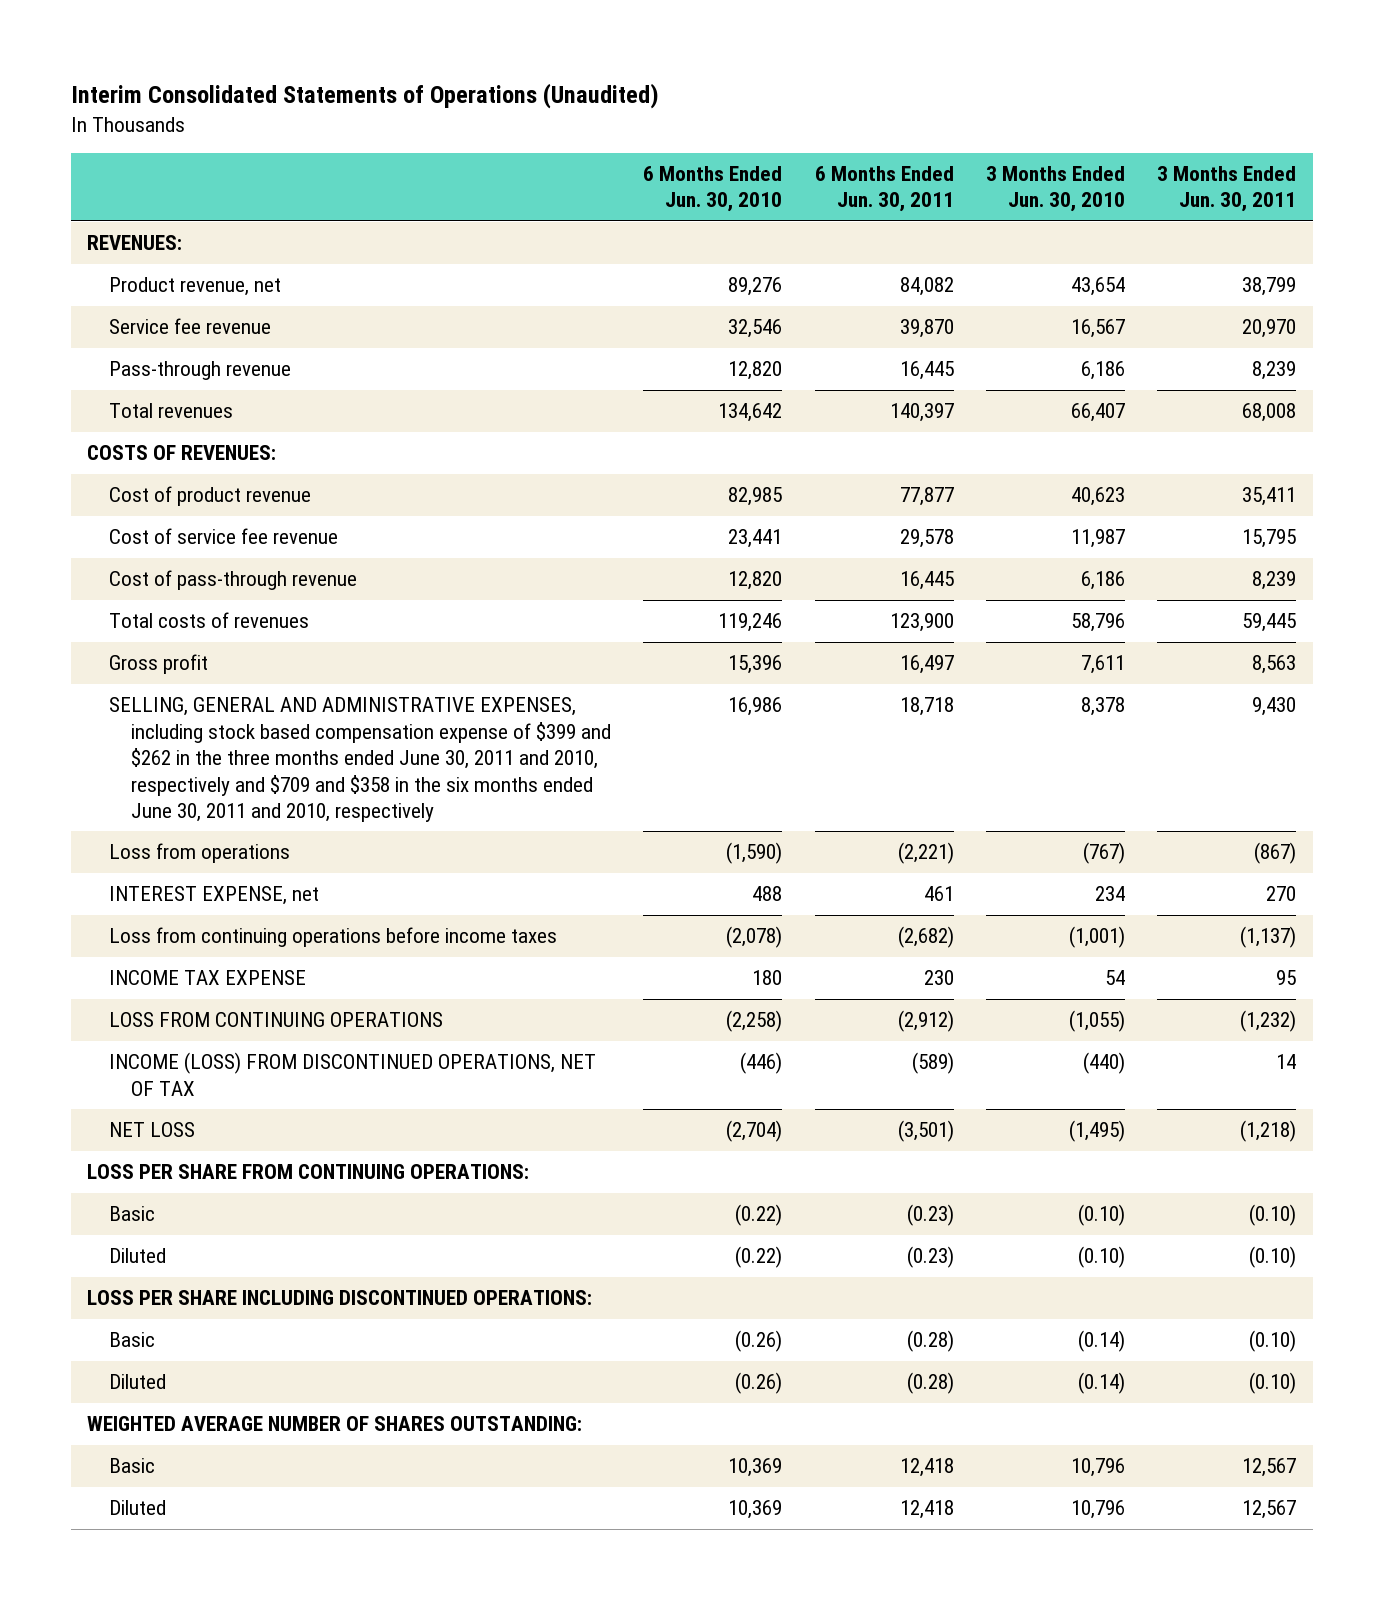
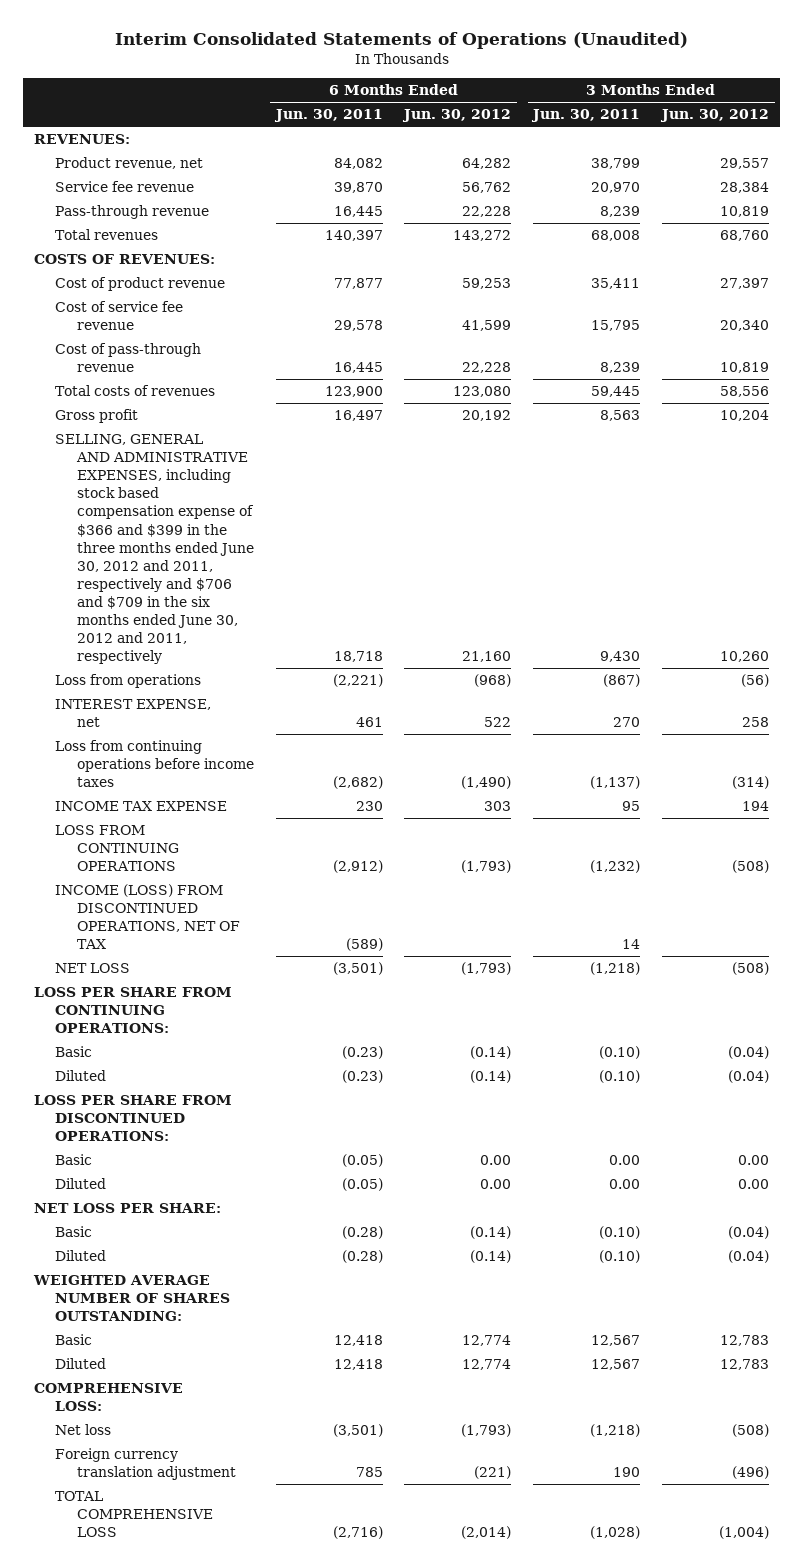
- | 6 Months Ended Jun. 30, 2010 | 6 Months Ended Jun. 30, 2011 | 3 Months Ended Jun. 30, 2010 | 3 Months Ended Jun. 30, 2011
+ | 6 Months Ended Jun. 30, 2011 | 6 Months Ended Jun. 30, 2012 | 3 Months Ended Jun. 30, 2011 | 3 Months Ended Jun. 30, 2012
- SELLING, GENERAL AND ADMINISTRATIVE EXPENSES, including stock based compensation expense of $399 and $262 in the three months ended June 30, 2011 and 2010, respectively and $709 and $358 in the six months ended June 30, 2011 and 2010, respectively | 16,986 | 18,718 | 8,378 | 9,430
+ SELLING, GENERAL AND ADMINISTRATIVE EXPENSES, including stock based compensation expense of $366 and $399 in the three months ended June 30, 2012 and 2011, respectively and $706 and $709 in the six months ended June 30, 2012 and 2011, respectively | 18,718 | 21,160 | 9,430 | 10,260
- LOSS PER SHARE INCLUDING DISCONTINUED OPERATIONS:
+ LOSS PER SHARE FROM DISCONTINUED OPERATIONS:
+ Basic | (0.05) | 0.00 | 0.00 | 0.00
+ Diluted | (0.05) | 0.00 | 0.00 | 0.00
+ NET LOSS PER SHARE:
+ COMPREHENSIVE LOSS:
+ Net loss | (3,501) | (1,793) | (1,218) | (508)
+ Foreign currency translation adjustment | 785 | (221) | 190 | (496)
+ TOTAL COMPREHENSIVE LOSS | (2,716) | (2,014) | (1,028) | (1,004)

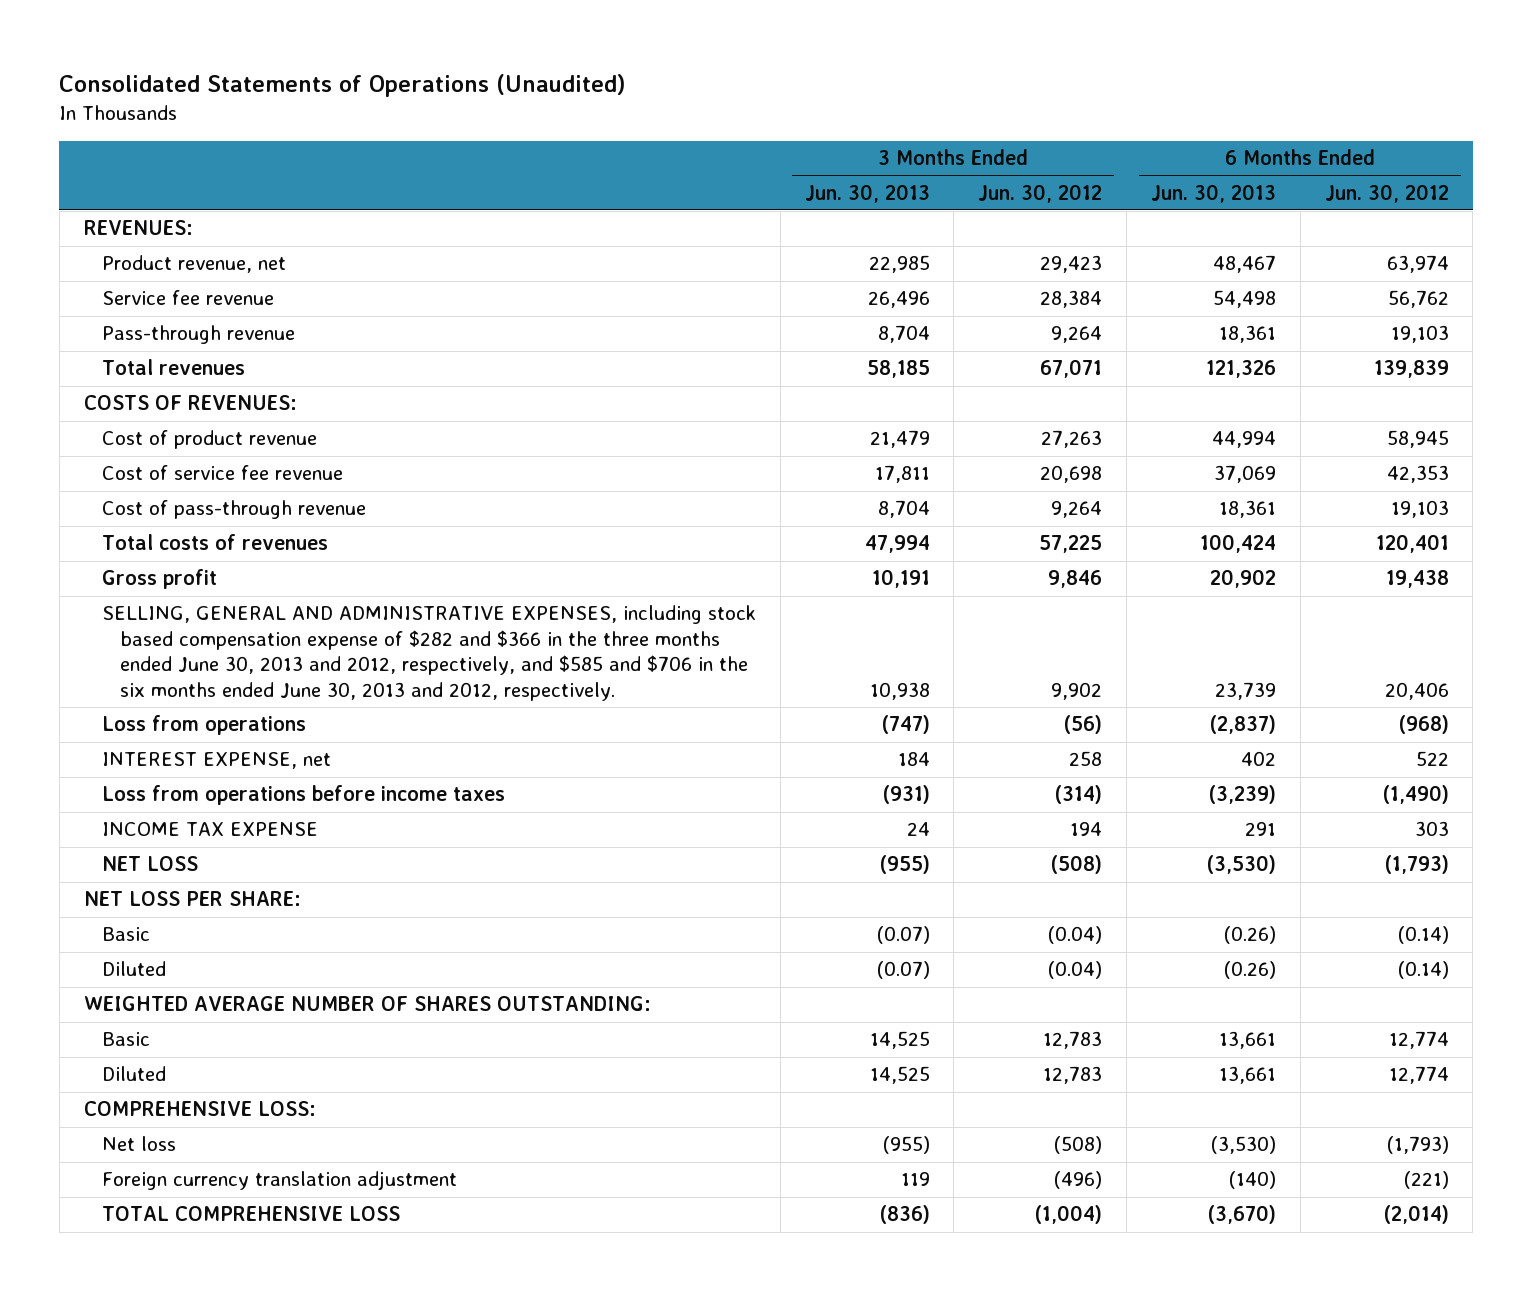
- Interim Consolidated Statements of Operations (Unaudited)
+ Consolidated Statements of Operations (Unaudited)
- | 6 Months Ended Jun. 30, 2011 | 6 Months Ended Jun. 30, 2012 | 3 Months Ended Jun. 30, 2011 | 3 Months Ended Jun. 30, 2012
+ | 3 Months Ended Jun. 30, 2013 | 3 Months Ended Jun. 30, 2012 | 6 Months Ended Jun. 30, 2013 | 6 Months Ended Jun. 30, 2012
- Product revenue, net | 84,082 | 64,282 | 38,799 | 29,557
+ Product revenue, net | 22,985 | 29,423 | 48,467 | 63,974
- Pass-through revenue | 16,445 | 22,228 | 8,239 | 10,819
- Total revenues | 140,397 | 143,272 | 68,008 | 68,760
+ Pass-through revenue | 8,704 | 9,264 | 18,361 | 19,103
+ Total revenues | 58,185 | 67,071 | 121,326 | 139,839
- Cost of product revenue | 77,877 | 59,253 | 35,411 | 27,397
- Cost of service fee revenue | 29,578 | 41,599 | 15,795 | 20,340
- Cost of pass-through revenue | 16,445 | 22,228 | 8,239 | 10,819
- Total costs of revenues | 123,900 | 123,080 | 59,445 | 58,556
- Gross profit | 16,497 | 20,192 | 8,563 | 10,204
- SELLING, GENERAL AND ADMINISTRATIVE EXPENSES, including stock based compensation expense of $366 and $399 in the three months ended June 30, 2012 and 2011, respectively and $706 and $709 in the six months ended June 30, 2012 and 2011, respectively | 18,718 | 21,160 | 9,430 | 10,260
+ Cost of product revenue | 21,479 | 27,263 | 44,994 | 58,945
+ Cost of service fee revenue | 17,811 | 20,698 | 37,069 | 42,353
+ Cost of pass-through revenue | 8,704 | 9,264 | 18,361 | 19,103
+ Total costs of revenues | 47,994 | 57,225 | 100,424 | 120,401
+ Gross profit | 10,191 | 9,846 | 20,902 | 19,438
+ SELLING, GENERAL AND ADMINISTRATIVE EXPENSES, including stock based compensation expense of $282 and $366 in the three months ended June 30, 2013 and 2012, respectively, and $585 and $706 in the six months ended June 30, 2013 and 2012, respectively. | 10,938 | 9,902 | 23,739 | 20,406
- Loss from continuing operations before income taxes | (2,682) | (1,490) | (1,137) | (314)
+ Loss from operations before income taxes | (931) | (314) | (3,239) | (1,490)
- LOSS FROM CONTINUING OPERATIONS | (2,912) | (1,793) | (1,232) | (508)
- INCOME (LOSS) FROM DISCONTINUED OPERATIONS, NET OF TAX | (589) | | 14 |
- LOSS PER SHARE FROM CONTINUING OPERATIONS:
- Basic | (0.23) | (0.14) | (0.10) | (0.04)
- Diluted | (0.23) | (0.14) | (0.10) | (0.04)
- LOSS PER SHARE FROM DISCONTINUED OPERATIONS:
- Basic | (0.05) | 0.00 | 0.00 | 0.00
- Diluted | (0.05) | 0.00 | 0.00 | 0.00

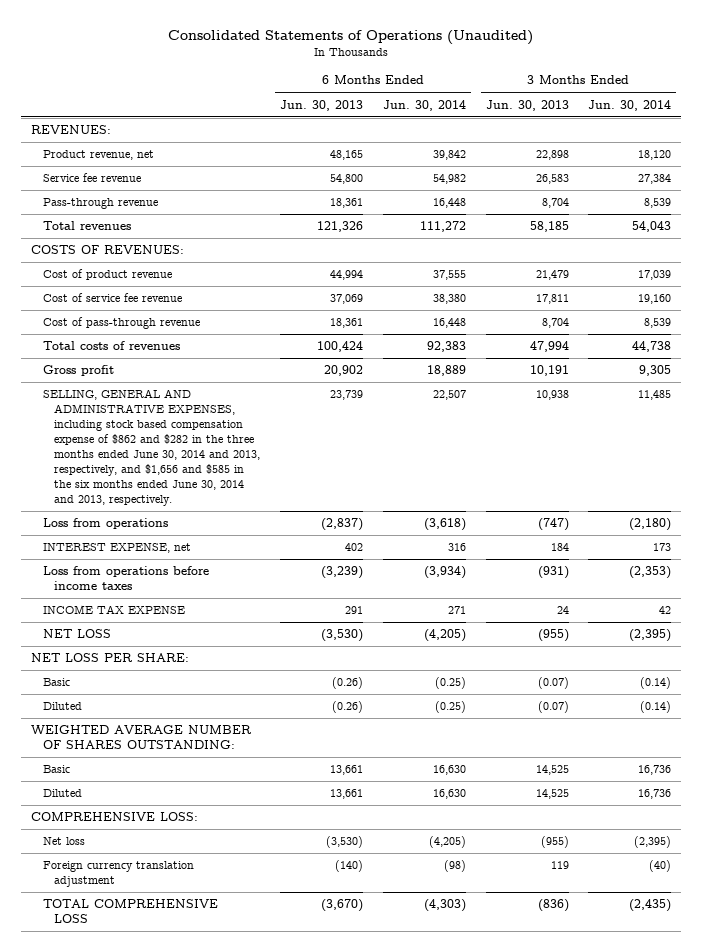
- | 3 Months Ended Jun. 30, 2013 | 3 Months Ended Jun. 30, 2012 | 6 Months Ended Jun. 30, 2013 | 6 Months Ended Jun. 30, 2012
+ | 6 Months Ended Jun. 30, 2013 | 6 Months Ended Jun. 30, 2014 | 3 Months Ended Jun. 30, 2013 | 3 Months Ended Jun. 30, 2014
- Product revenue, net | 22,985 | 29,423 | 48,467 | 63,974
- Service fee revenue | 26,496 | 28,384 | 54,498 | 56,762
+ Product revenue, net | 48,165 | 39,842 | 22,898 | 18,120
+ Service fee revenue | 54,800 | 54,982 | 26,583 | 27,384
- SELLING, GENERAL AND ADMINISTRATIVE EXPENSES, including stock based compensation expense of $282 and $366 in the three months ended June 30, 2013 and 2012, respectively, and $585 and $706 in the six months ended June 30, 2013 and 2012, respectively. | 10,938 | 9,902 | 23,739 | 20,406
+ SELLING, GENERAL AND ADMINISTRATIVE EXPENSES, including stock based compensation expense of $862 and $282 in the three months ended June 30, 2014 and 2013, respectively, and $1,656 and $585 in the six months ended June 30, 2014 and 2013, respectively. | 23,739 | 22,507 | 10,938 | 11,485

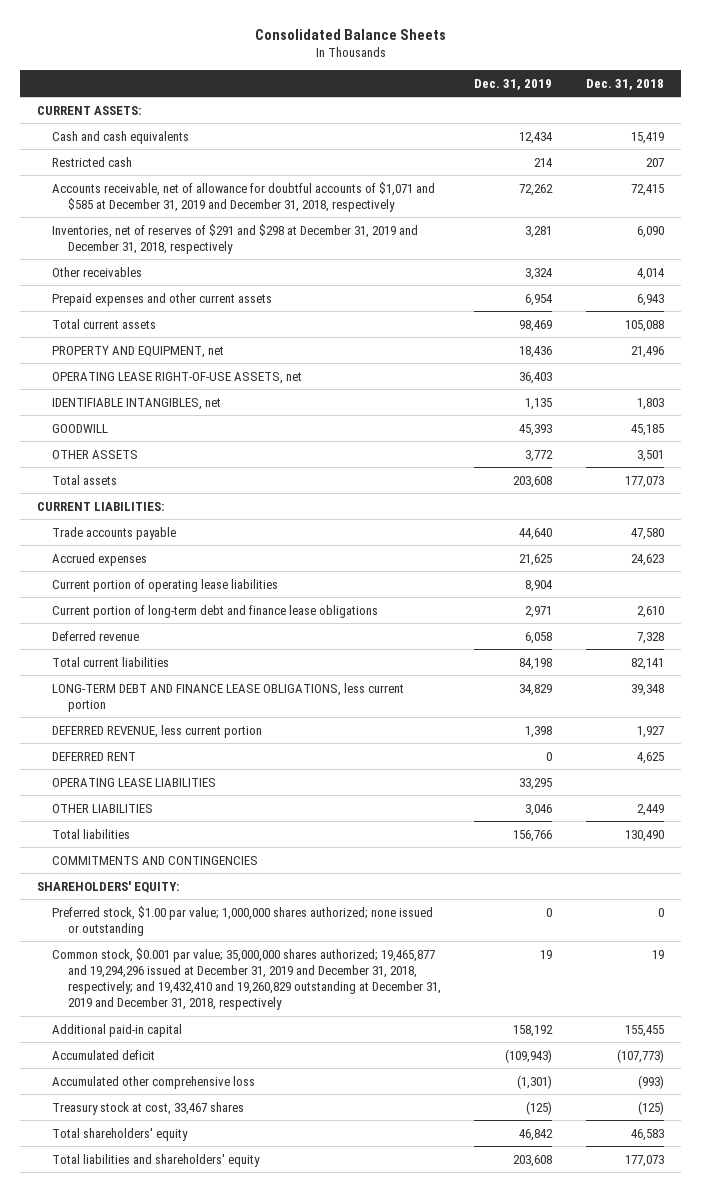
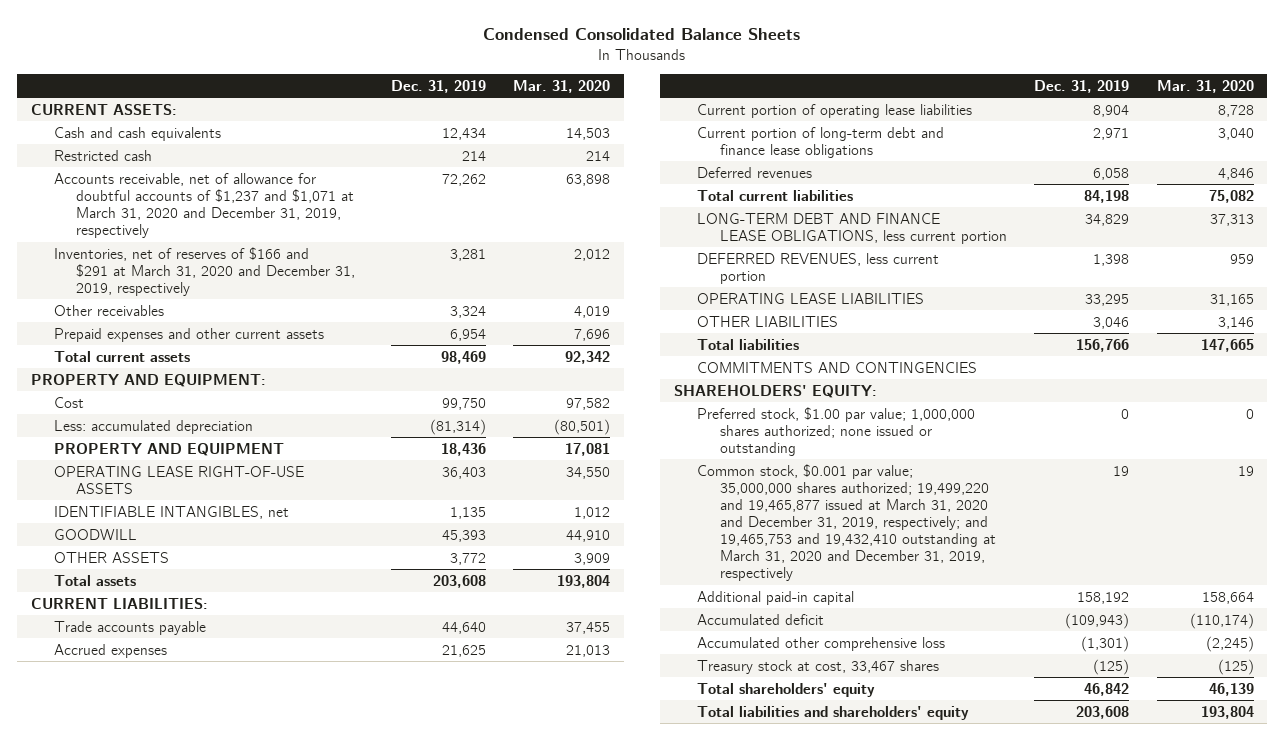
- Consolidated Balance Sheets
+ Condensed Consolidated Balance Sheets
- | Dec. 31, 2019 | Dec. 31, 2018
+ | Dec. 31, 2019 | Mar. 31, 2020
- Accounts receivable, net of allowance for doubtful accounts of $1,071 and $585 at December 31, 2019 and December 31, 2018, respectively | 72,262 | 72,415
- Inventories, net of reserves of $291 and $298 at December 31, 2019 and December 31, 2018, respectively | 3,281 | 6,090
+ Accounts receivable, net of allowance for doubtful accounts of $1,237 and $1,071 at March 31, 2020 and December 31, 2019, respectively | 72,262 | 63,898
+ Inventories, net of reserves of $166 and $291 at March 31, 2020 and December 31, 2019, respectively | 3,281 | 2,012
- PROPERTY AND EQUIPMENT, net | 18,436 | 21,496
- OPERATING LEASE RIGHT-OF-USE ASSETS, net | 36,403 |
+ PROPERTY AND EQUIPMENT:
+ Cost | 99,750 | 97,582
+ Less: accumulated depreciation | (81,314) | (80,501)
+ PROPERTY AND EQUIPMENT | 18,436 | 17,081
+ OPERATING LEASE RIGHT-OF-USE ASSETS | 36,403 | 34,550
- Deferred revenue | 6,058 | 7,328
+ Deferred revenues | 6,058 | 4,846
- DEFERRED REVENUE, less current portion | 1,398 | 1,927
- DEFERRED RENT | 0 | 4,625
+ DEFERRED REVENUES, less current portion | 1,398 | 959
- Common stock, $0.001 par value; 35,000,000 shares authorized; 19,465,877 and 19,294,296 issued at December 31, 2019 and December 31, 2018, respectively; and 19,432,410 and 19,260,829 outstanding at December 31, 2019 and December 31, 2018, respectively | 19 | 19
+ Common stock, $0.001 par value; 35,000,000 shares authorized; 19,499,220 and 19,465,877 issued at March 31, 2020 and December 31, 2019, respectively; and 19,465,753 and 19,432,410 outstanding at March 31, 2020 and December 31, 2019, respectively | 19 | 19

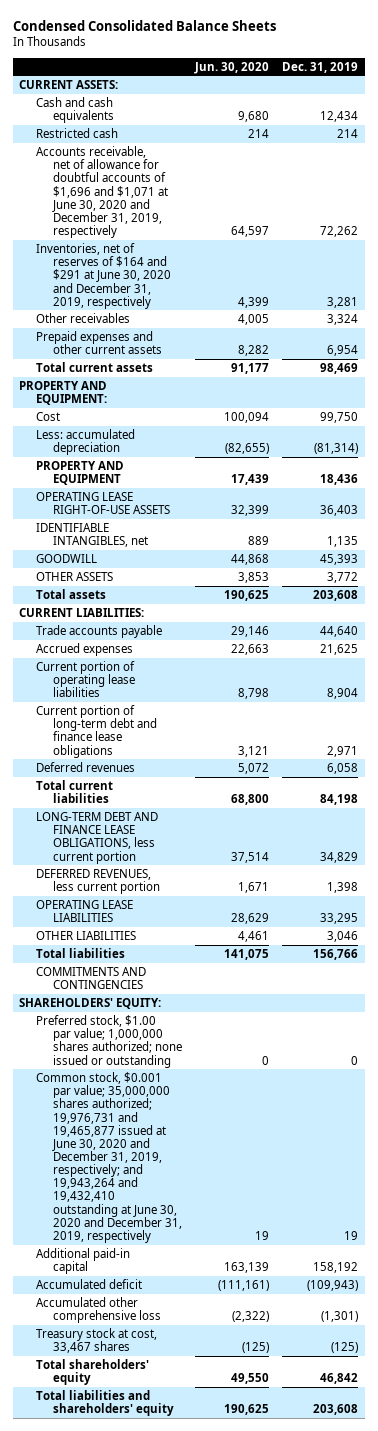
- | Dec. 31, 2019 | Mar. 31, 2020
+ | Jun. 30, 2020 | Dec. 31, 2019
- Accounts receivable, net of allowance for doubtful accounts of $1,237 and $1,071 at March 31, 2020 and December 31, 2019, respectively | 72,262 | 63,898
- Inventories, net of reserves of $166 and $291 at March 31, 2020 and December 31, 2019, respectively | 3,281 | 2,012
+ Accounts receivable, net of allowance for doubtful accounts of $1,696 and $1,071 at June 30, 2020 and December 31, 2019, respectively | 64,597 | 72,262
+ Inventories, net of reserves of $164 and $291 at June 30, 2020 and December 31, 2019, respectively | 4,399 | 3,281
- Common stock, $0.001 par value; 35,000,000 shares authorized; 19,499,220 and 19,465,877 issued at March 31, 2020 and December 31, 2019, respectively; and 19,465,753 and 19,432,410 outstanding at March 31, 2020 and December 31, 2019, respectively | 19 | 19
+ Common stock, $0.001 par value; 35,000,000 shares authorized; 19,976,731 and 19,465,877 issued at June 30, 2020 and December 31, 2019, respectively; and 19,943,264 and 19,432,410 outstanding at June 30, 2020 and December 31, 2019, respectively | 19 | 19

